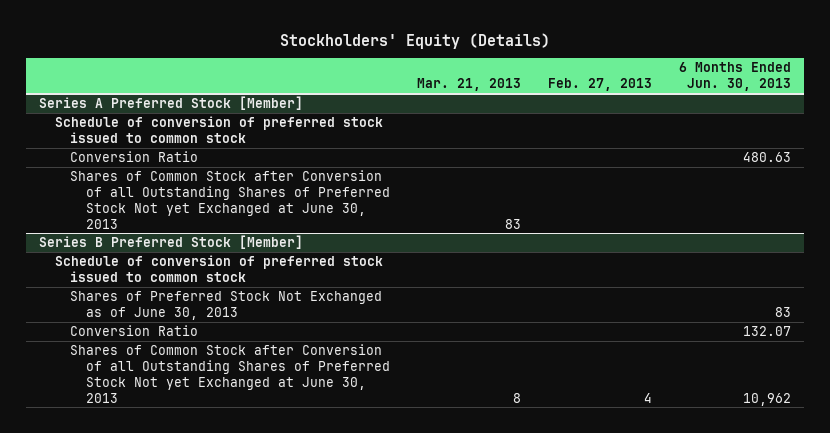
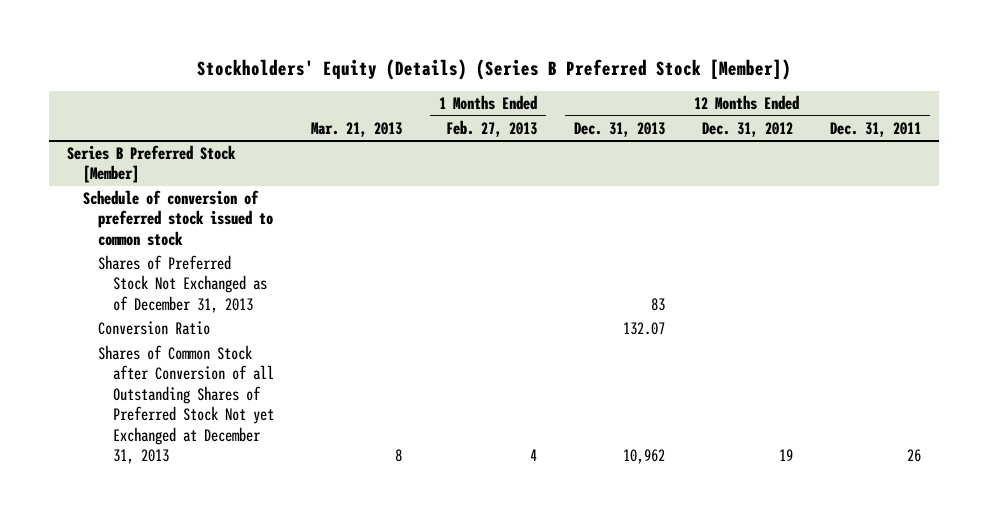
- Stockholders' Equity (Details)
+ Stockholders' Equity (Details) (Series B Preferred Stock [Member])
- | Mar. 21, 2013 | Feb. 27, 2013 | 6 Months Ended Jun. 30, 2013
+ | Mar. 21, 2013 | 1 Months Ended Feb. 27, 2013 | 12 Months Ended Dec. 31, 2013 | 12 Months Ended Dec. 31, 2012 | 12 Months Ended Dec. 31, 2011
- Series A Preferred Stock [Member]
- Schedule of conversion of preferred stock issued to common stock
- Conversion Ratio | | | 480.63
- Shares of Common Stock after Conversion of all Outstanding Shares of Preferred Stock Not yet Exchanged at June 30, 2013 | 83 | |
@ Series B Preferred Stock [Member]
- Shares of Preferred Stock Not Exchanged as of June 30, 2013 | | | 83
+ Shares of Preferred Stock Not Exchanged as of December 31, 2013 | | | 83 | |
- Shares of Common Stock after Conversion of all Outstanding Shares of Preferred Stock Not yet Exchanged at June 30, 2013 | 8 | 4 | 10,962
+ Shares of Common Stock after Conversion of all Outstanding Shares of Preferred Stock Not yet Exchanged at December 31, 2013 | 8 | 4 | 10,962 | 19 | 26

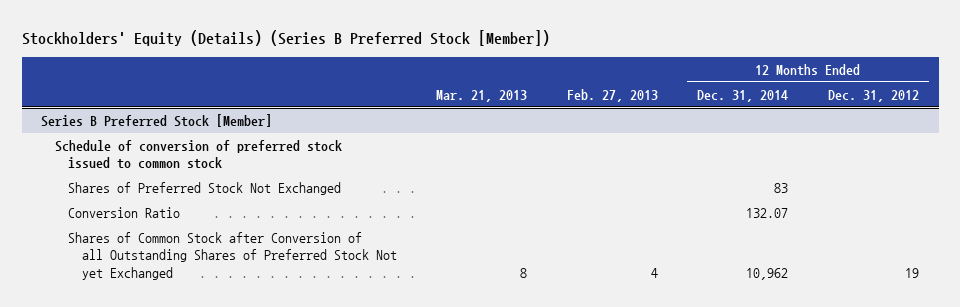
- | Mar. 21, 2013 | 1 Months Ended Feb. 27, 2013 | 12 Months Ended Dec. 31, 2013 | 12 Months Ended Dec. 31, 2012 | 12 Months Ended Dec. 31, 2011
+ | Mar. 21, 2013 | Feb. 27, 2013 | 12 Months Ended Dec. 31, 2014 | 12 Months Ended Dec. 31, 2012
@ Series B Preferred Stock [Member]
- Shares of Preferred Stock Not Exchanged as of December 31, 2013 | | | 83 | |
+ Shares of Preferred Stock Not Exchanged | | | 83 |
- Shares of Common Stock after Conversion of all Outstanding Shares of Preferred Stock Not yet Exchanged at December 31, 2013 | 8 | 4 | 10,962 | 19 | 26
+ Shares of Common Stock after Conversion of all Outstanding Shares of Preferred Stock Not yet Exchanged | 8 | 4 | 10,962 | 19

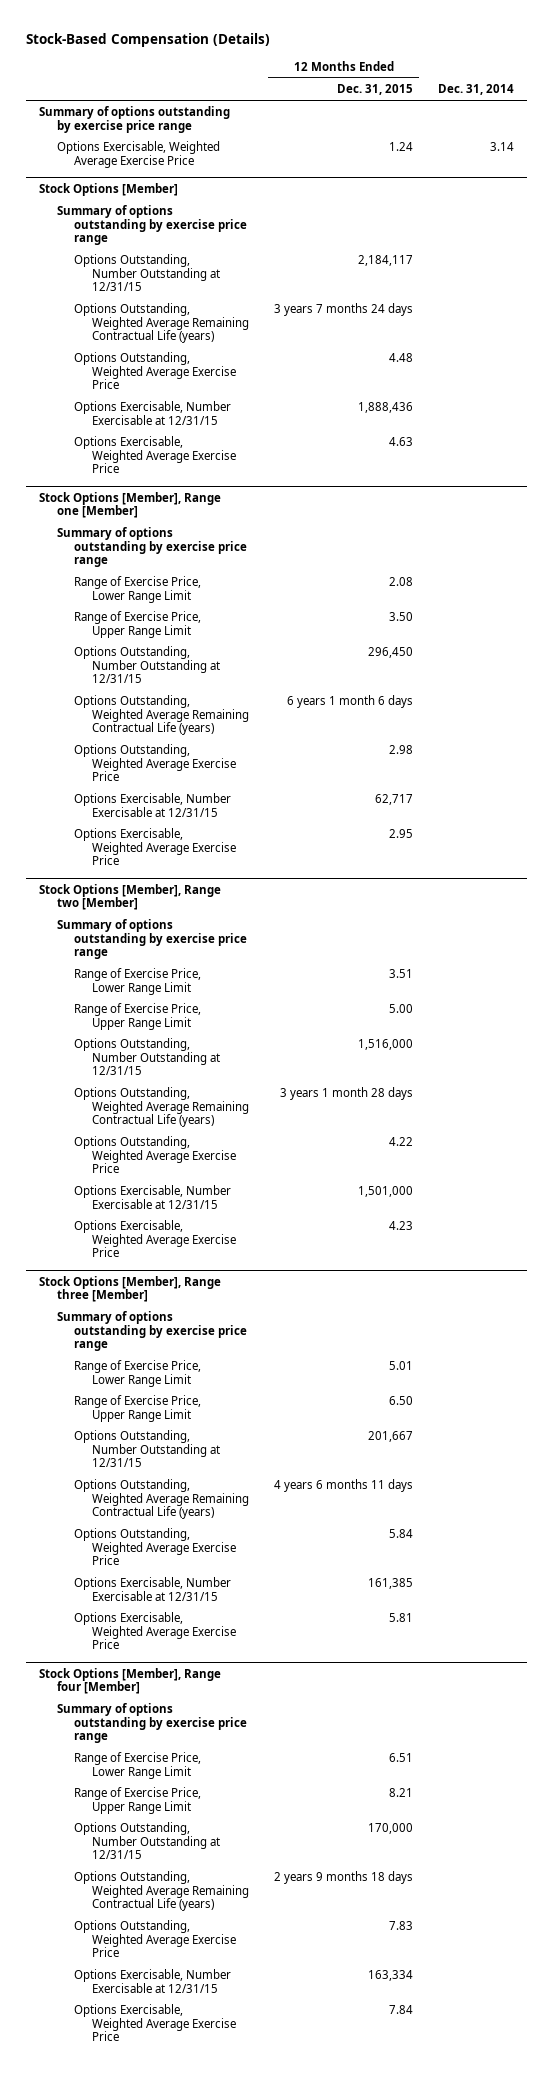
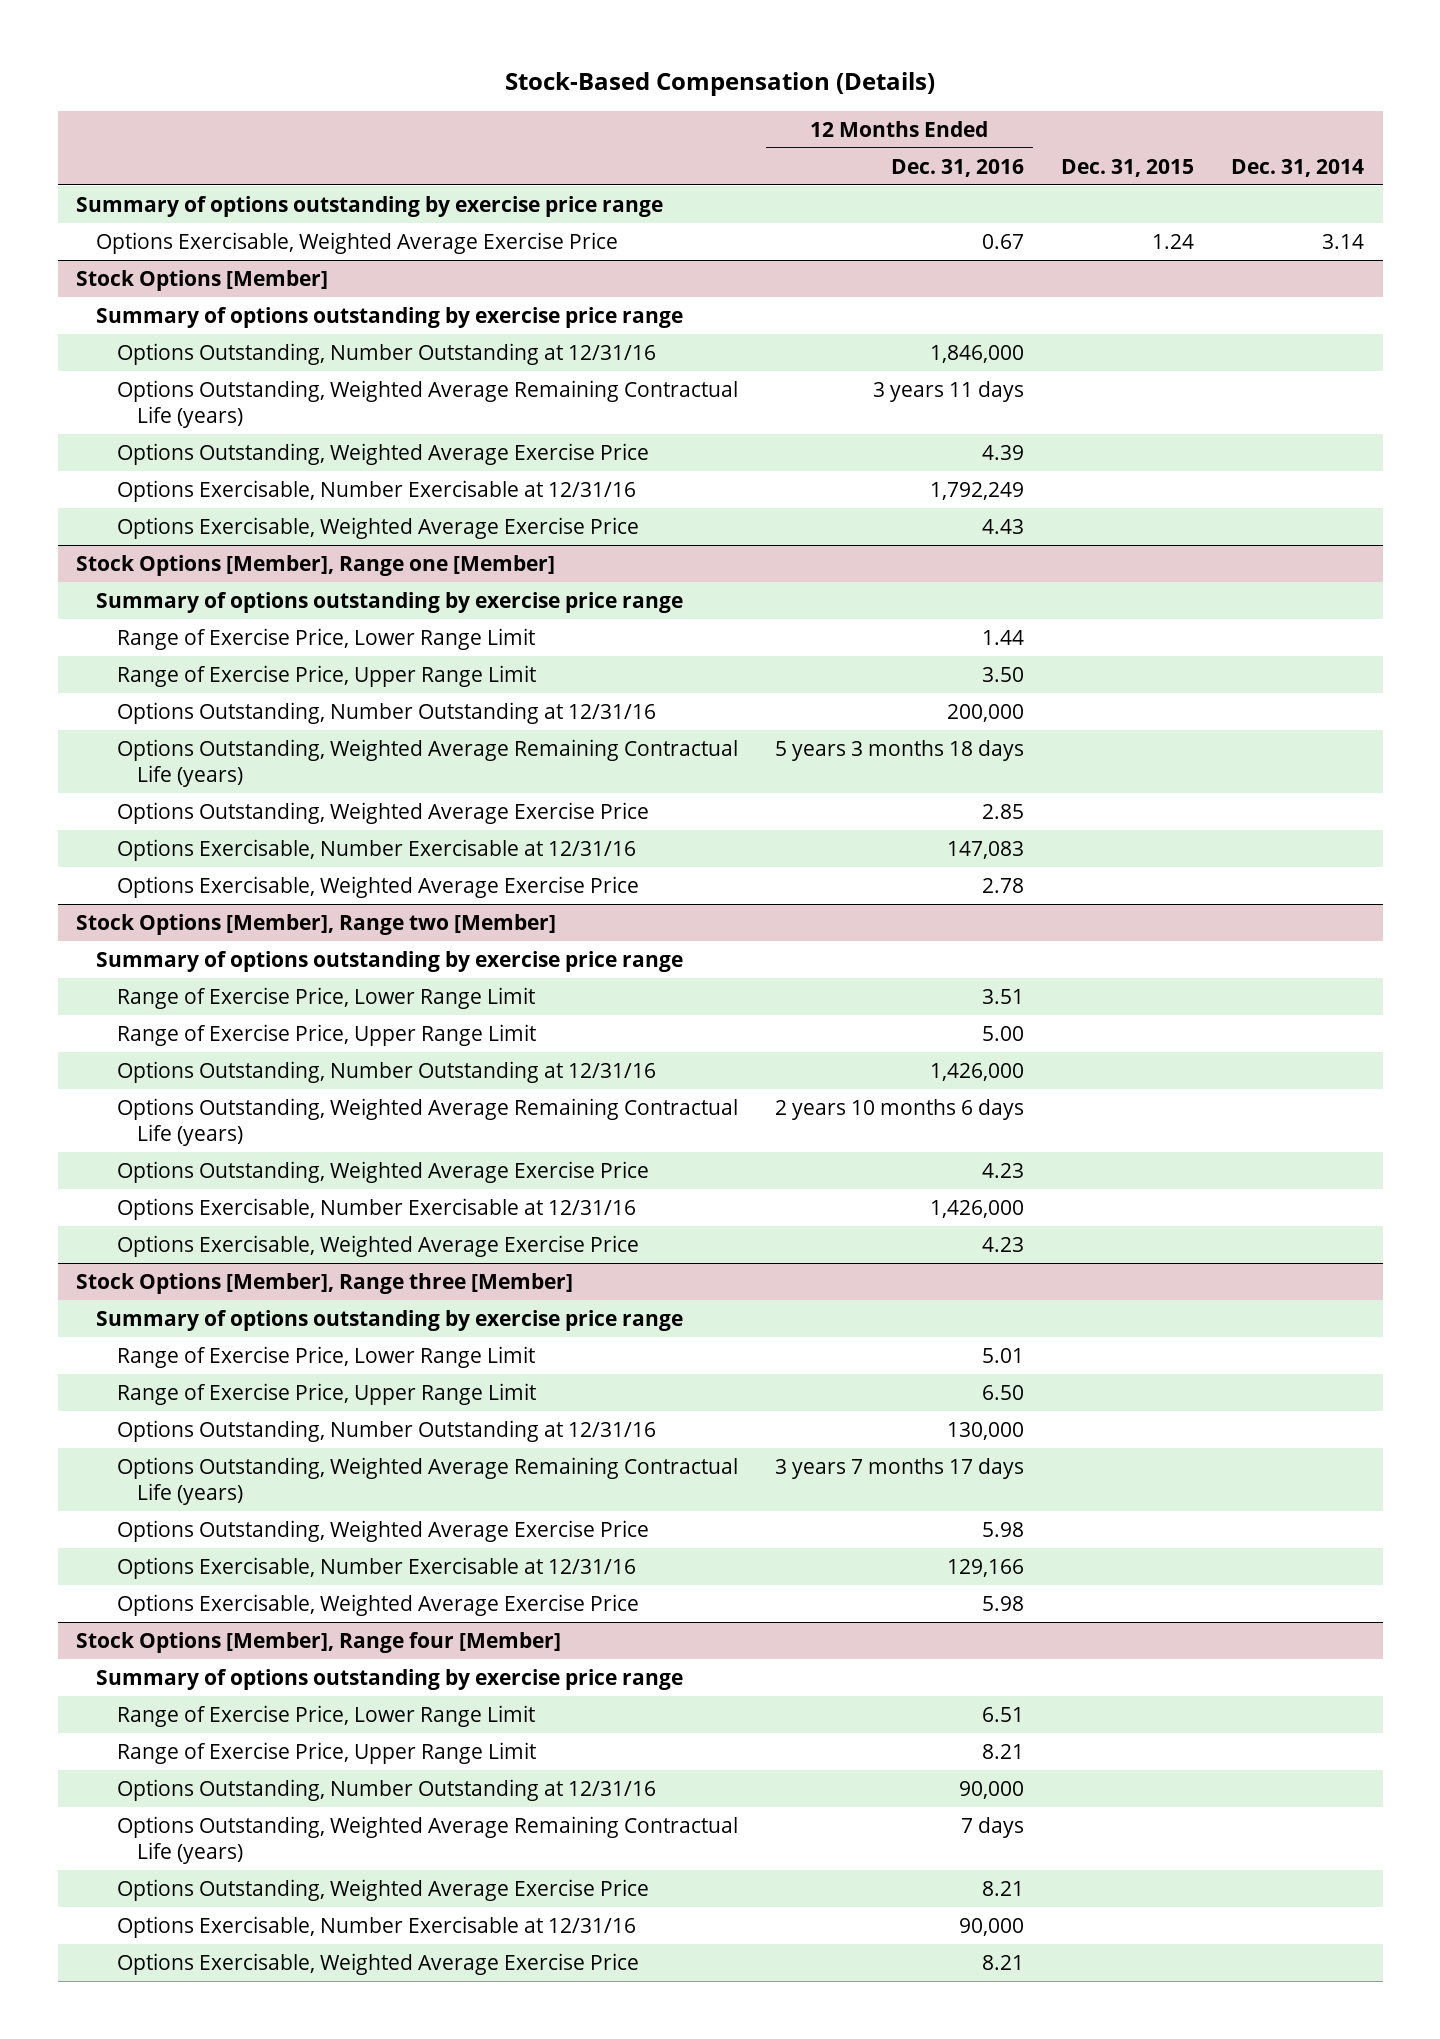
- | 12 Months Ended Dec. 31, 2015 | Dec. 31, 2014
+ | 12 Months Ended Dec. 31, 2016 | Dec. 31, 2015 | Dec. 31, 2014
@ Stock Options [Member]
- Options Outstanding, Number Outstanding at 12/31/15 | 2,184,117 |
+ Options Outstanding, Number Outstanding at 12/31/16 | 1,846,000 | |
- Options Exercisable, Number Exercisable at 12/31/15 | 1,888,436 |
+ Options Exercisable, Number Exercisable at 12/31/16 | 1,792,249 | |
@ Stock Options [Member], Range one [Member]
- Options Outstanding, Number Outstanding at 12/31/15 | 296,450 |
+ Options Outstanding, Number Outstanding at 12/31/16 | 200,000 | |
- Options Exercisable, Number Exercisable at 12/31/15 | 62,717 |
+ Options Exercisable, Number Exercisable at 12/31/16 | 147,083 | |
@ Stock Options [Member], Range two [Member]
- Options Outstanding, Number Outstanding at 12/31/15 | 1,516,000 |
+ Options Outstanding, Number Outstanding at 12/31/16 | 1,426,000 | |
- Options Exercisable, Number Exercisable at 12/31/15 | 1,501,000 |
+ Options Exercisable, Number Exercisable at 12/31/16 | 1,426,000 | |
@ Stock Options [Member], Range three [Member]
- Options Outstanding, Number Outstanding at 12/31/15 | 201,667 |
+ Options Outstanding, Number Outstanding at 12/31/16 | 130,000 | |
- Options Exercisable, Number Exercisable at 12/31/15 | 161,385 |
+ Options Exercisable, Number Exercisable at 12/31/16 | 129,166 | |
@ Stock Options [Member], Range four [Member]
- Options Outstanding, Number Outstanding at 12/31/15 | 170,000 |
+ Options Outstanding, Number Outstanding at 12/31/16 | 90,000 | |
- Options Exercisable, Number Exercisable at 12/31/15 | 163,334 |
+ Options Exercisable, Number Exercisable at 12/31/16 | 90,000 | |

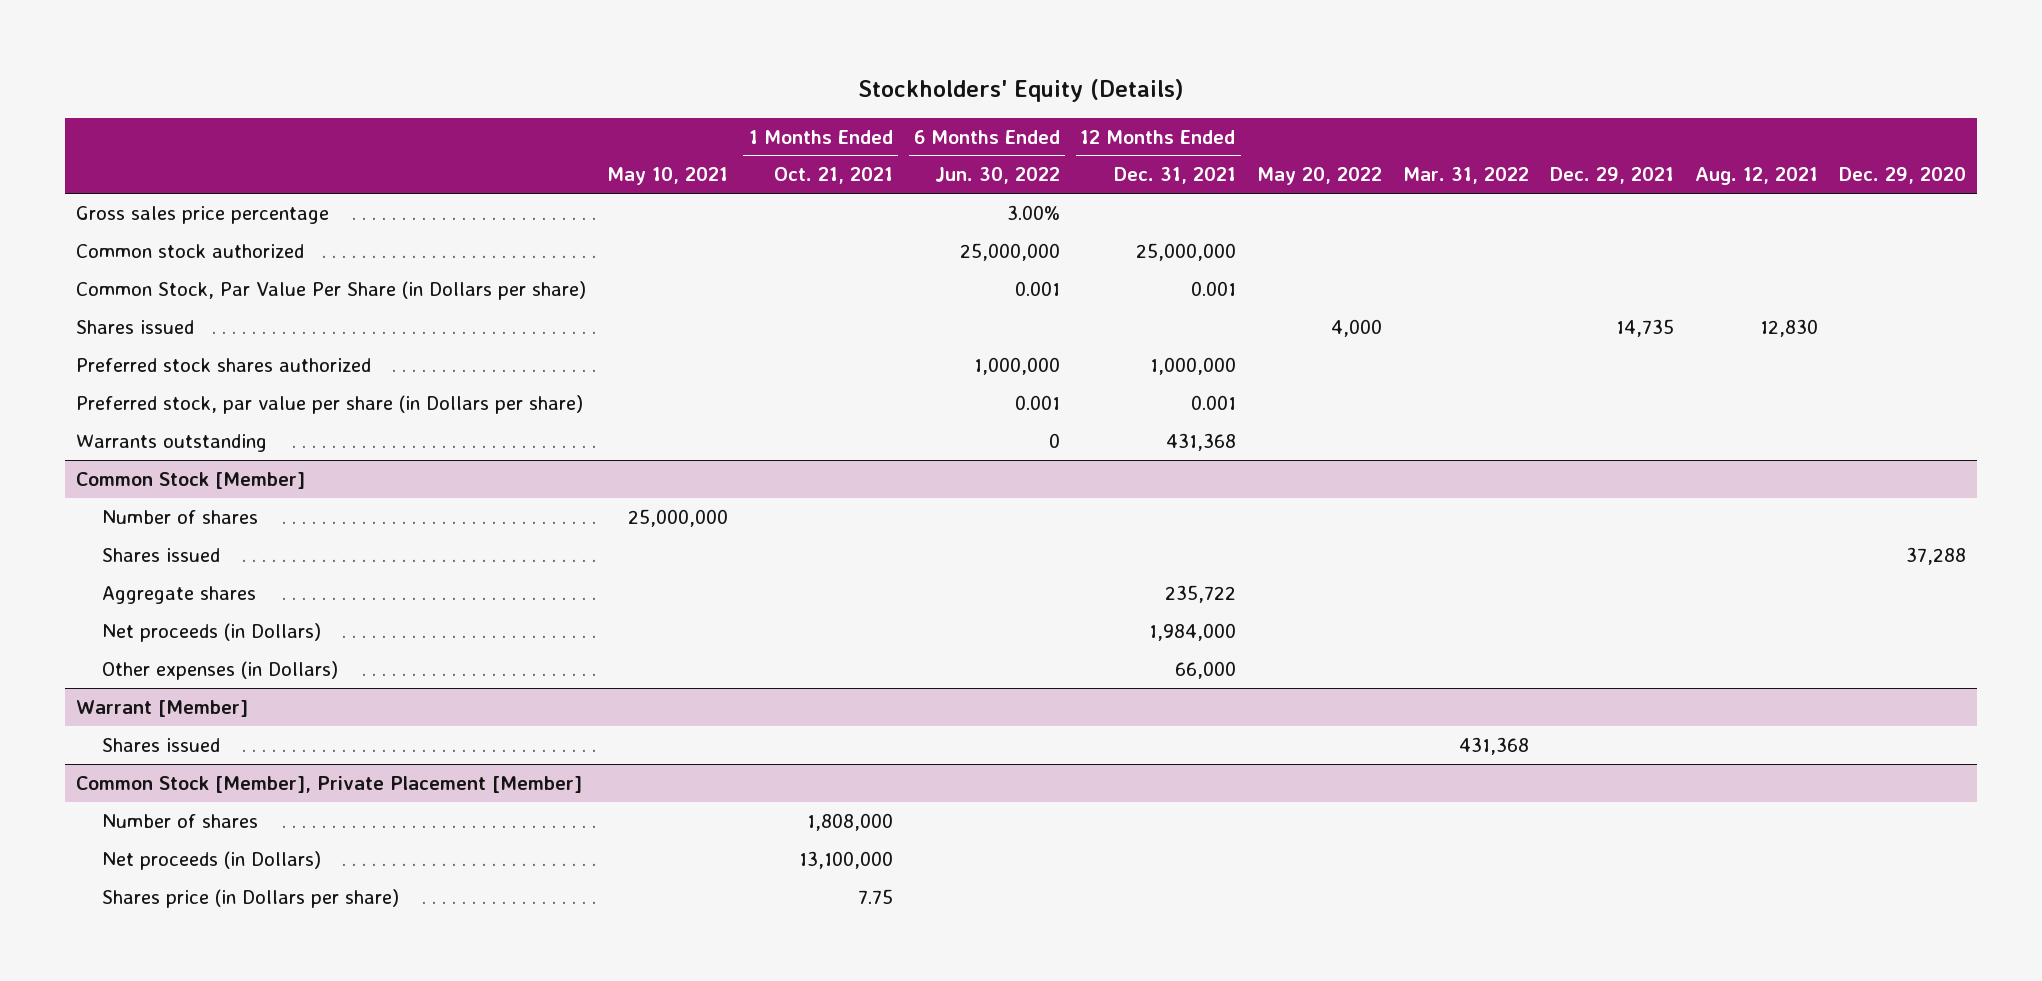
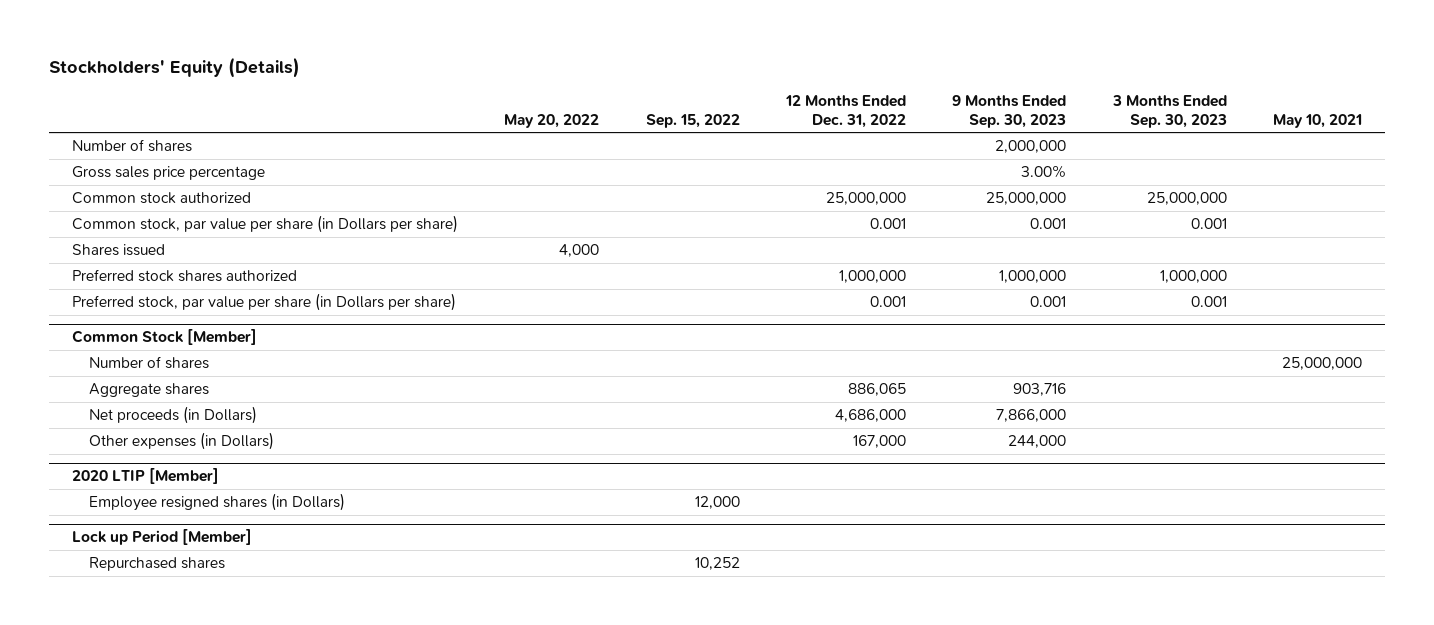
- | May 10, 2021 | 1 Months Ended Oct. 21, 2021 | 6 Months Ended Jun. 30, 2022 | 12 Months Ended Dec. 31, 2021 | May 20, 2022 | Mar. 31, 2022 | Dec. 29, 2021 | Aug. 12, 2021 | Dec. 29, 2020
+ | May 20, 2022 | Sep. 15, 2022 | 12 Months Ended Dec. 31, 2022 | 9 Months Ended Sep. 30, 2023 | 3 Months Ended Sep. 30, 2023 | May 10, 2021
+ Number of shares | | | | 2,000,000 | |
- Common Stock, Par Value Per Share (in Dollars per share) | | | 0.001 | 0.001 | | | | |
+ Common stock, par value per share (in Dollars per share) | | | 0.001 | 0.001 | 0.001 |
- Warrants outstanding | | | 0 | 431,368 | | | | |
@ Common Stock [Member]
- Shares issued | | | | | | | | | 37,288
- Warrant [Member]
- Shares issued | | | | | | 431,368 | | |
- Common Stock [Member], Private Placement [Member]
- Number of shares | | 1,808,000 | | | | | | |
- Net proceeds (in Dollars) | | 13,100,000 | | | | | | |
- Shares price (in Dollars per share) | | 7.75 | | | | | | |
+ 2020 LTIP [Member]
+ Employee resigned shares (in Dollars) | | 12,000 | | | |
+ Lock up Period [Member]
+ Repurchased shares | | 10,252 | | | |

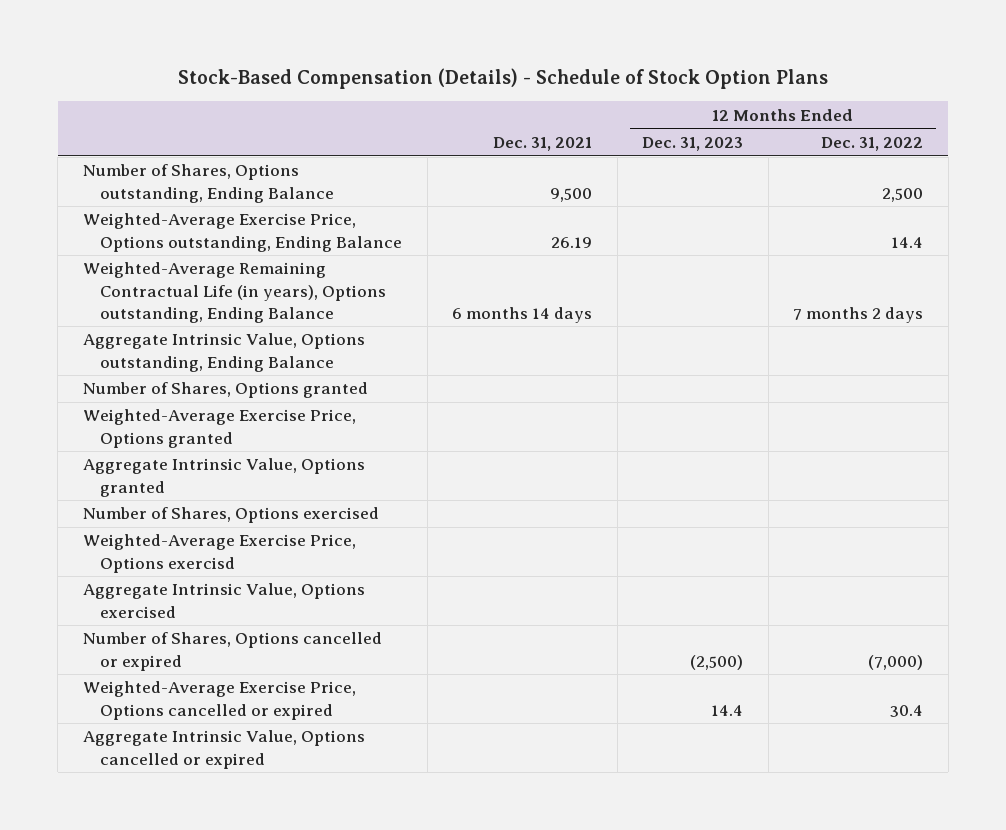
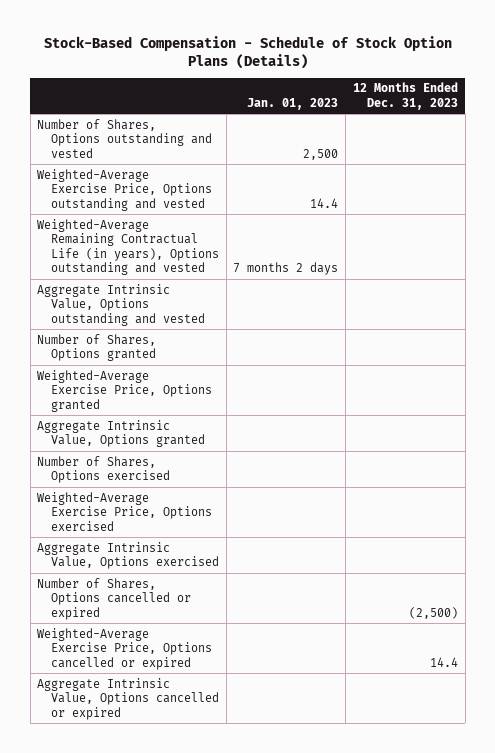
- Stock-Based Compensation (Details) - Schedule of Stock Option Plans
+ Stock-Based Compensation - Schedule of Stock Option Plans (Details)
- | Dec. 31, 2021 | 12 Months Ended Dec. 31, 2023 | 12 Months Ended Dec. 31, 2022
+ | Jan. 01, 2023 | 12 Months Ended Dec. 31, 2023
- Number of Shares, Options outstanding, Ending Balance | 9,500 | | 2,500
- Weighted-Average Exercise Price, Options outstanding, Ending Balance | 26.19 | | 14.4
- Weighted-Average Remaining Contractual Life (in years), Options outstanding, Ending Balance | 6 months 14 days | | 7 months 2 days
- Aggregate Intrinsic Value, Options outstanding, Ending Balance
+ Number of Shares, Options outstanding and vested | 2,500 |
+ Weighted-Average Exercise Price, Options outstanding and vested | 14.4 |
+ Weighted-Average Remaining Contractual Life (in years), Options outstanding and vested | 7 months 2 days |
+ Aggregate Intrinsic Value, Options outstanding and vested
- Weighted-Average Exercise Price, Options exercisd
+ Weighted-Average Exercise Price, Options exercised

